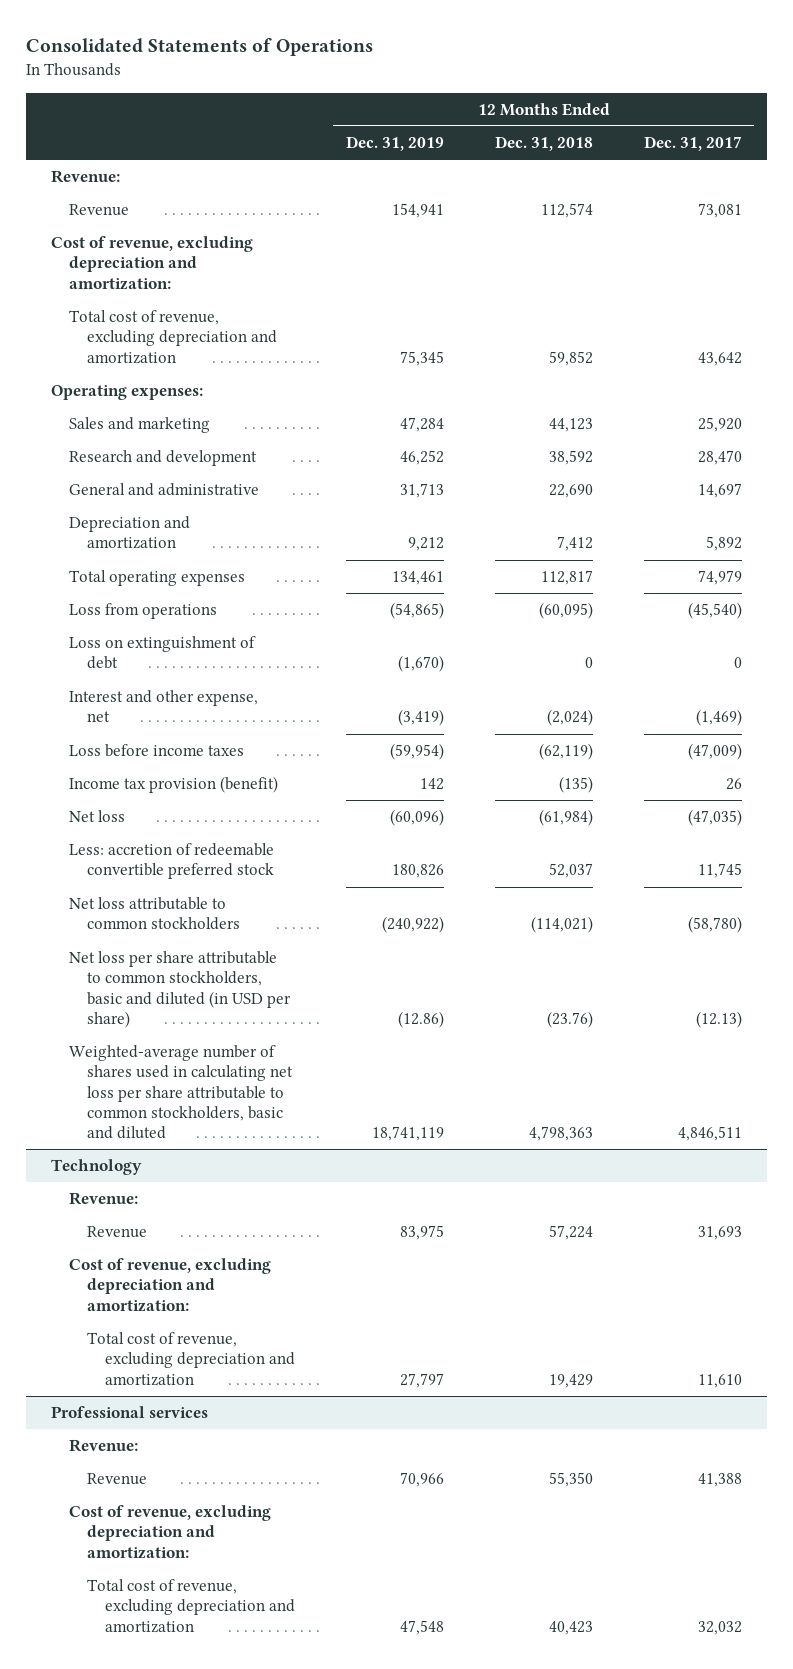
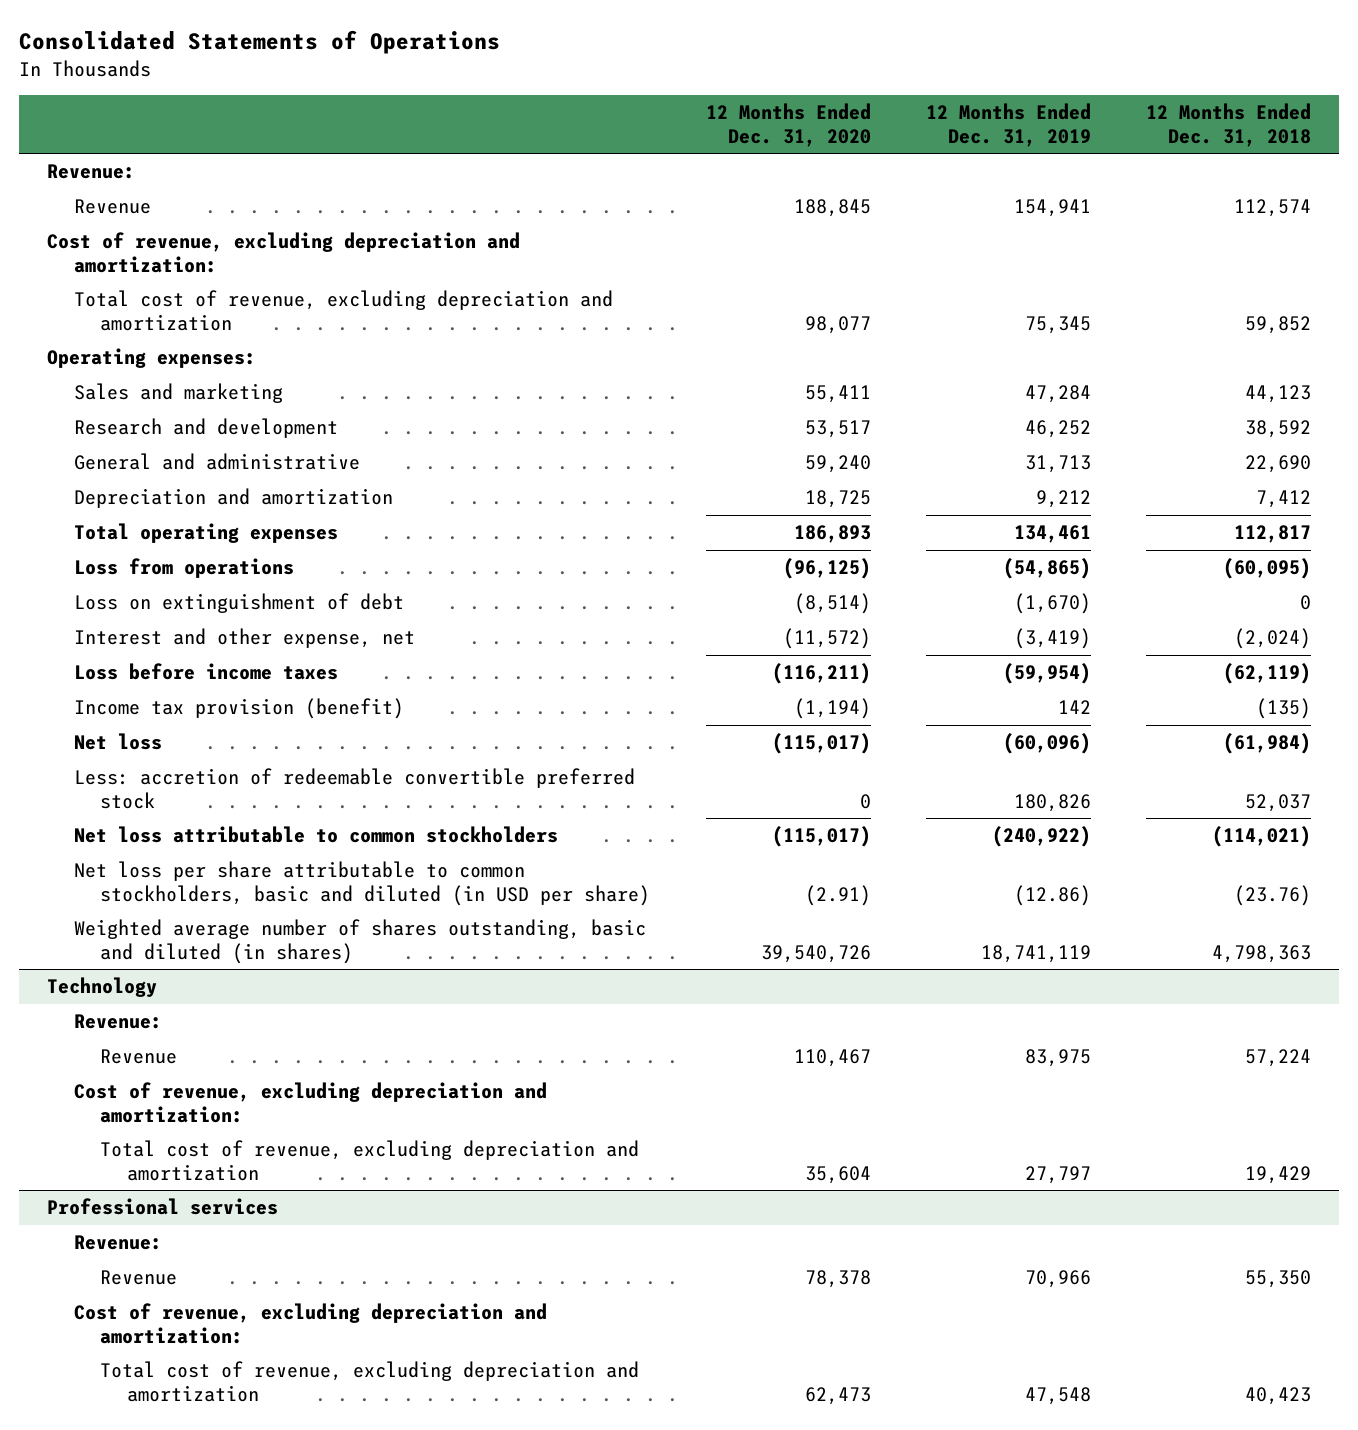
- | 12 Months Ended Dec. 31, 2019 | 12 Months Ended Dec. 31, 2018 | 12 Months Ended Dec. 31, 2017
+ | 12 Months Ended Dec. 31, 2020 | 12 Months Ended Dec. 31, 2019 | 12 Months Ended Dec. 31, 2018
- Weighted-average number of shares used in calculating net loss per share attributable to common stockholders, basic and diluted | 18,741,119 | 4,798,363 | 4,846,511
+ Weighted average number of shares outstanding, basic and diluted (in shares) | 39,540,726 | 18,741,119 | 4,798,363

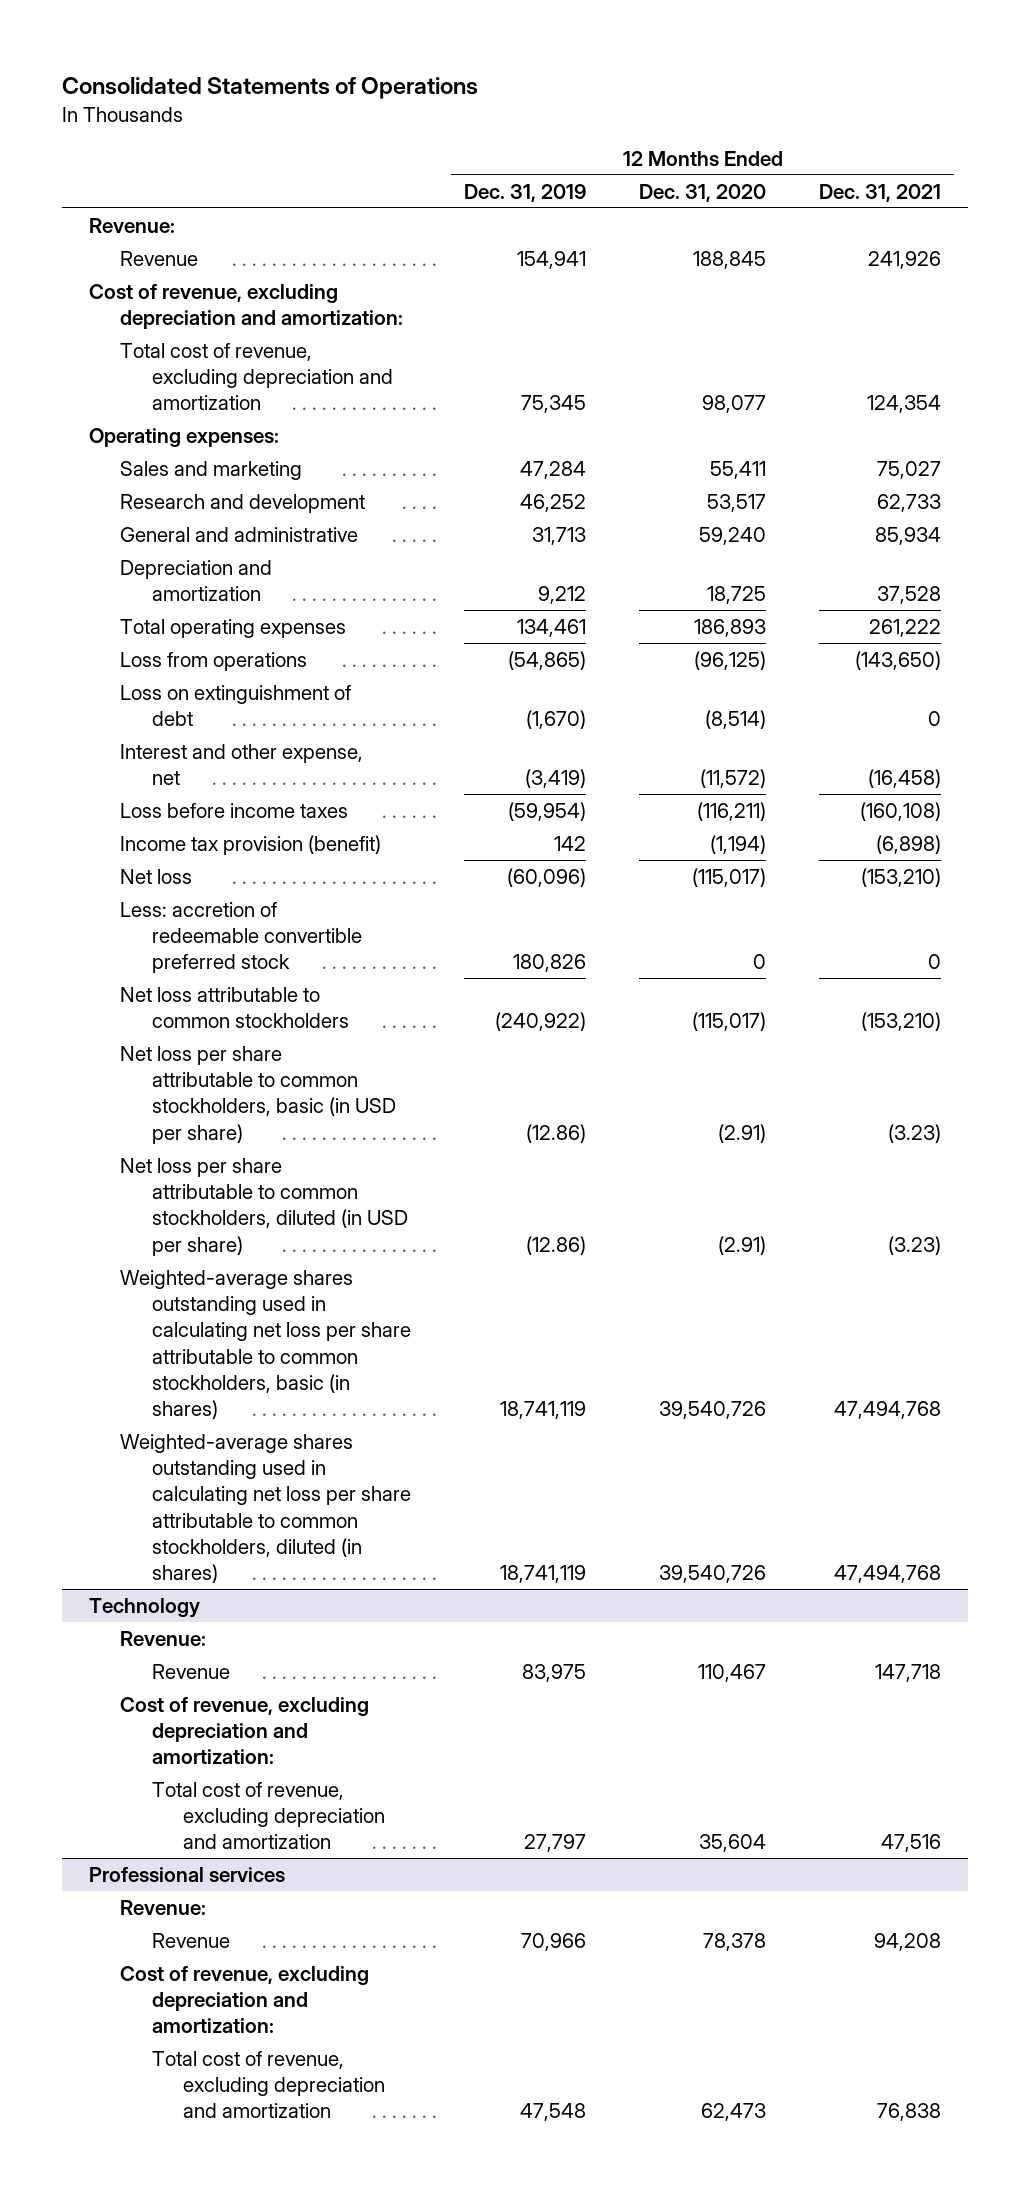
- | 12 Months Ended Dec. 31, 2020 | 12 Months Ended Dec. 31, 2019 | 12 Months Ended Dec. 31, 2018
+ | 12 Months Ended Dec. 31, 2019 | 12 Months Ended Dec. 31, 2020 | 12 Months Ended Dec. 31, 2021
- Net loss per share attributable to common stockholders, basic and diluted (in USD per share) | (2.91) | (12.86) | (23.76)
- Weighted average number of shares outstanding, basic and diluted (in shares) | 39,540,726 | 18,741,119 | 4,798,363
+ Net loss per share attributable to common stockholders, basic (in USD per share) | (12.86) | (2.91) | (3.23)
+ Net loss per share attributable to common stockholders, diluted (in USD per share) | (12.86) | (2.91) | (3.23)
+ Weighted-average shares outstanding used in calculating net loss per share attributable to common stockholders, basic (in shares) | 18,741,119 | 39,540,726 | 47,494,768
+ Weighted-average shares outstanding used in calculating net loss per share attributable to common stockholders, diluted (in shares) | 18,741,119 | 39,540,726 | 47,494,768

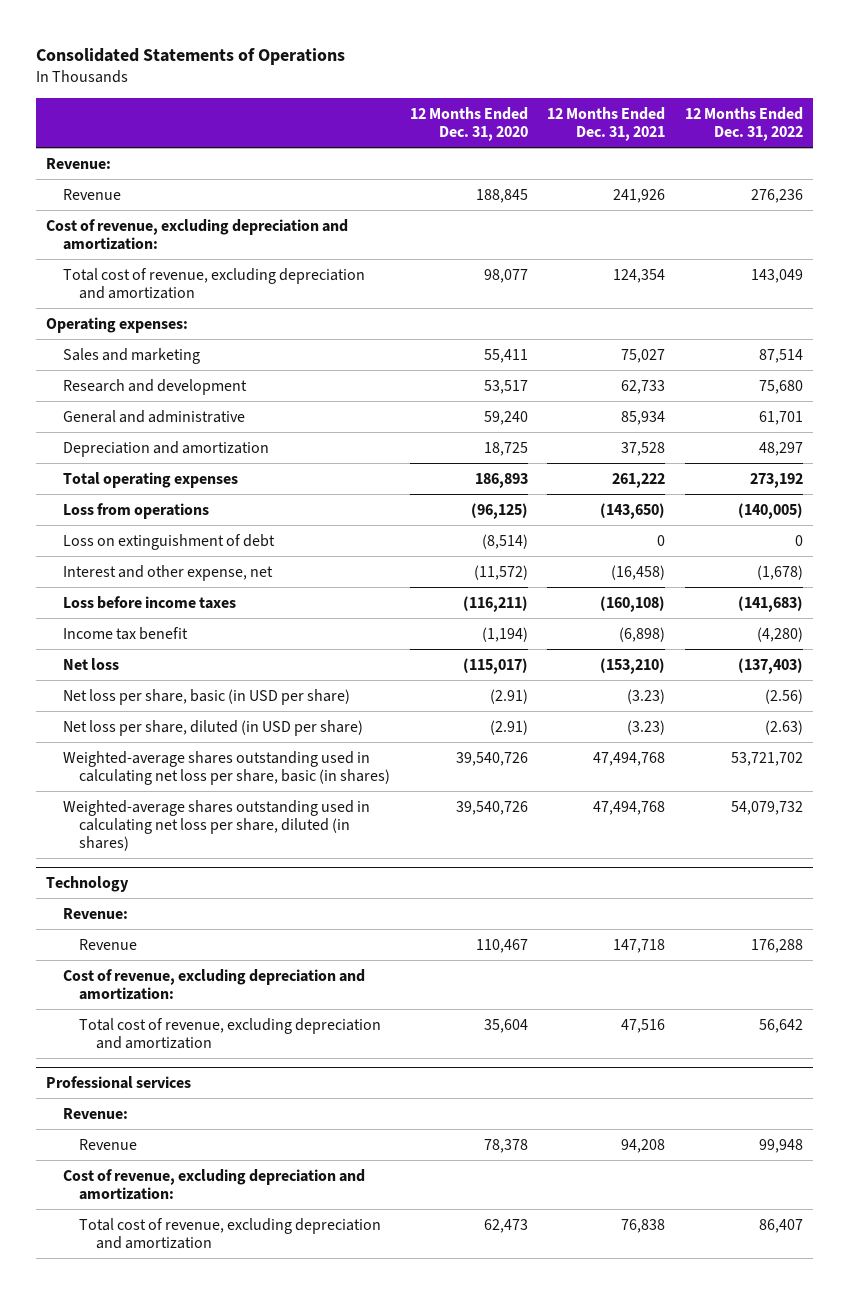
- | 12 Months Ended Dec. 31, 2019 | 12 Months Ended Dec. 31, 2020 | 12 Months Ended Dec. 31, 2021
+ | 12 Months Ended Dec. 31, 2020 | 12 Months Ended Dec. 31, 2021 | 12 Months Ended Dec. 31, 2022
- Income tax provision (benefit) | 142 | (1,194) | (6,898)
+ Income tax benefit | (1,194) | (6,898) | (4,280)
- Less: accretion of redeemable convertible preferred stock | 180,826 | 0 | 0
- Net loss attributable to common stockholders | (240,922) | (115,017) | (153,210)
- Net loss per share attributable to common stockholders, basic (in USD per share) | (12.86) | (2.91) | (3.23)
- Net loss per share attributable to common stockholders, diluted (in USD per share) | (12.86) | (2.91) | (3.23)
- Weighted-average shares outstanding used in calculating net loss per share attributable to common stockholders, basic (in shares) | 18,741,119 | 39,540,726 | 47,494,768
- Weighted-average shares outstanding used in calculating net loss per share attributable to common stockholders, diluted (in shares) | 18,741,119 | 39,540,726 | 47,494,768
+ Net loss per share, basic (in USD per share) | (2.91) | (3.23) | (2.56)
+ Net loss per share, diluted (in USD per share) | (2.91) | (3.23) | (2.63)
+ Weighted-average shares outstanding used in calculating net loss per share, basic (in shares) | 39,540,726 | 47,494,768 | 53,721,702
+ Weighted-average shares outstanding used in calculating net loss per share, diluted (in shares) | 39,540,726 | 47,494,768 | 54,079,732

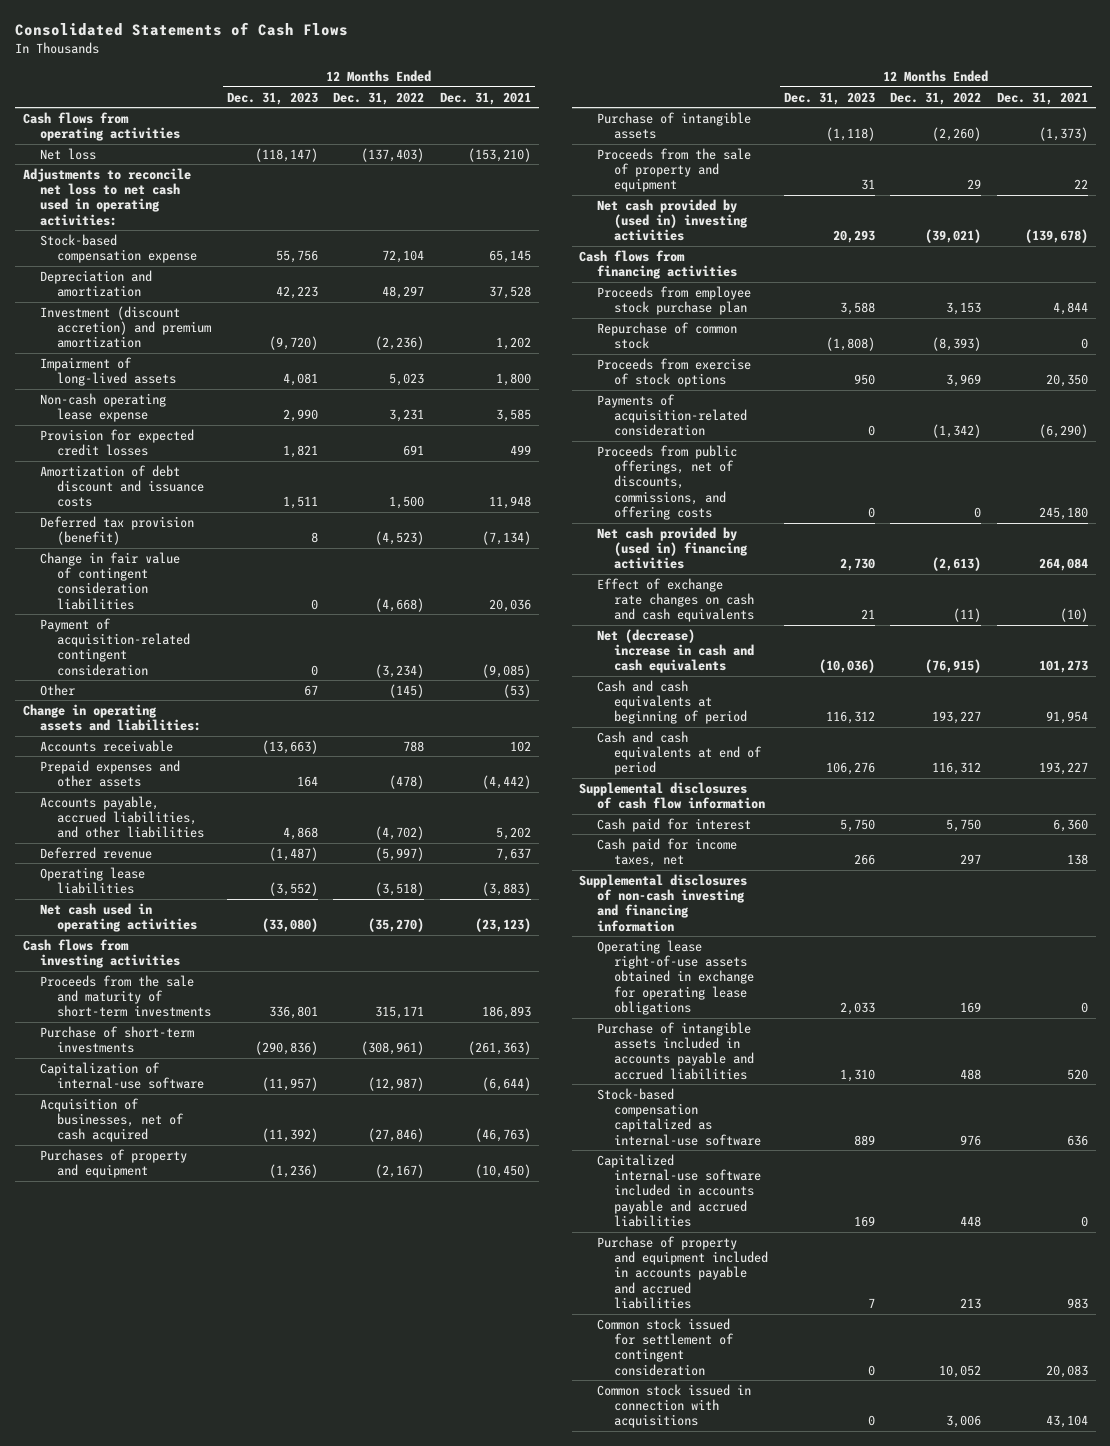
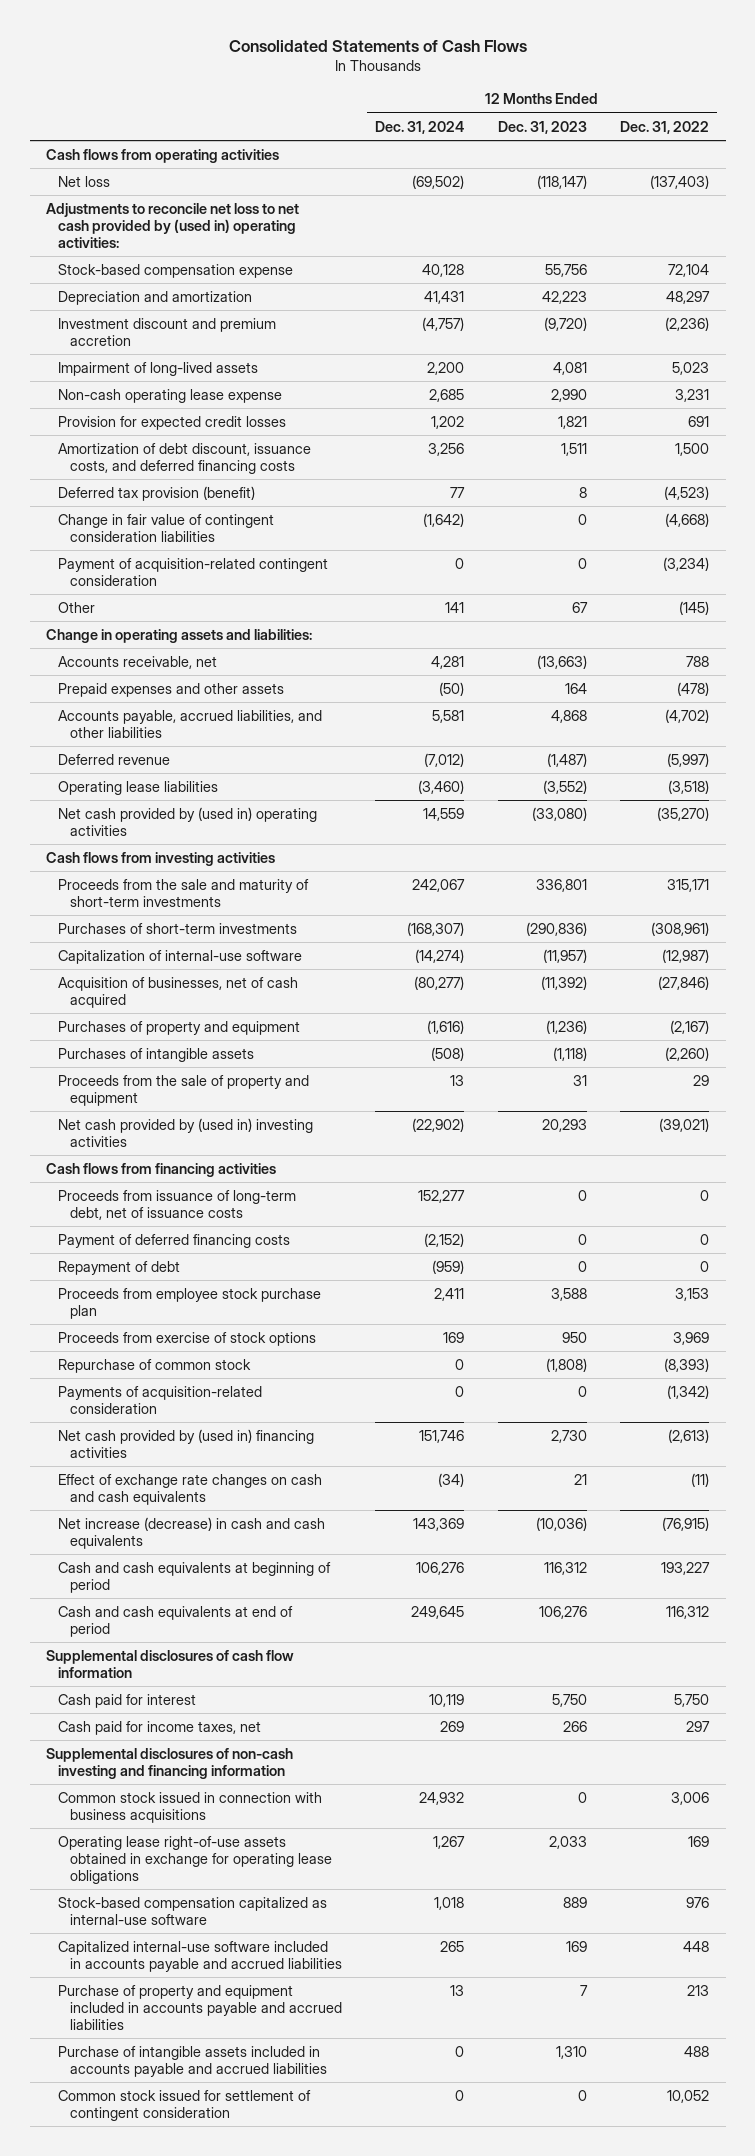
- | 12 Months Ended Dec. 31, 2023 | 12 Months Ended Dec. 31, 2022 | 12 Months Ended Dec. 31, 2021
+ | 12 Months Ended Dec. 31, 2024 | 12 Months Ended Dec. 31, 2023 | 12 Months Ended Dec. 31, 2022
- Adjustments to reconcile net loss to net cash used in operating activities:
+ Adjustments to reconcile net loss to net cash provided by (used in) operating activities:
- Investment (discount accretion) and premium amortization | (9,720) | (2,236) | 1,202
+ Investment discount and premium accretion | (4,757) | (9,720) | (2,236)
- Amortization of debt discount and issuance costs | 1,511 | 1,500 | 11,948
+ Amortization of debt discount, issuance costs, and deferred financing costs | 3,256 | 1,511 | 1,500
- Accounts receivable | (13,663) | 788 | 102
+ Accounts receivable, net | 4,281 | (13,663) | 788
- Net cash used in operating activities | (33,080) | (35,270) | (23,123)
+ Net cash provided by (used in) operating activities | 14,559 | (33,080) | (35,270)
- Purchase of short-term investments | (290,836) | (308,961) | (261,363)
+ Purchases of short-term investments | (168,307) | (290,836) | (308,961)
- Purchase of intangible assets | (1,118) | (2,260) | (1,373)
+ Purchases of intangible assets | (508) | (1,118) | (2,260)
+ Proceeds from issuance of long-term debt, net of issuance costs | 152,277 | 0 | 0
+ Payment of deferred financing costs | (2,152) | 0 | 0
+ Repayment of debt | (959) | 0 | 0
moved down: Repurchase of common stock | 0 | (1,808) | (8,393)
- Proceeds from public offerings, net of discounts, commissions, and offering costs | 0 | 0 | 245,180
- Net (decrease) increase in cash and cash equivalents | (10,036) | (76,915) | 101,273
+ Net increase (decrease) in cash and cash equivalents | 143,369 | (10,036) | (76,915)
+ Common stock issued in connection with business acquisitions | 24,932 | 0 | 3,006
moved down: Purchase of intangible assets included in accounts payable and accrued liabilities | 0 | 1,310 | 488
- Common stock issued in connection with acquisitions | 0 | 3,006 | 43,104

